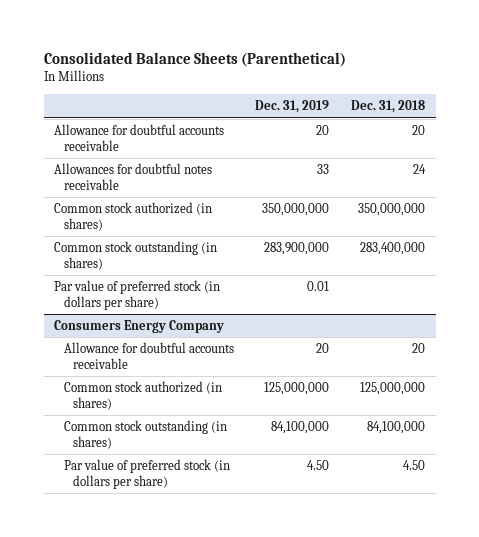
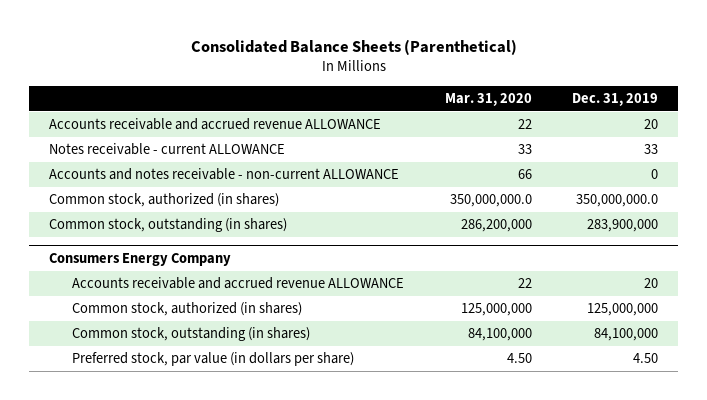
- | Dec. 31, 2019 | Dec. 31, 2018
+ | Mar. 31, 2020 | Dec. 31, 2019
- Allowance for doubtful accounts receivable | 20 | 20
- Allowances for doubtful notes receivable | 33 | 24
- Common stock authorized (in shares) | 350,000,000 | 350,000,000
- Common stock outstanding (in shares) | 283,900,000 | 283,400,000
- Par value of preferred stock (in dollars per share) | 0.01 |
+ Accounts receivable and accrued revenue ALLOWANCE | 22 | 20
+ Notes receivable - current ALLOWANCE | 33 | 33
+ Accounts and notes receivable - non-current ALLOWANCE | 66 | 0
+ Common stock, authorized (in shares) | 350,000,000.0 | 350,000,000.0
+ Common stock, outstanding (in shares) | 286,200,000 | 283,900,000
@ Consumers Energy Company
- Allowance for doubtful accounts receivable | 20 | 20
- Common stock authorized (in shares) | 125,000,000 | 125,000,000
- Common stock outstanding (in shares) | 84,100,000 | 84,100,000
- Par value of preferred stock (in dollars per share) | 4.50 | 4.50
+ Accounts receivable and accrued revenue ALLOWANCE | 22 | 20
+ Common stock, authorized (in shares) | 125,000,000 | 125,000,000
+ Common stock, outstanding (in shares) | 84,100,000 | 84,100,000
+ Preferred stock, par value (in dollars per share) | 4.50 | 4.50

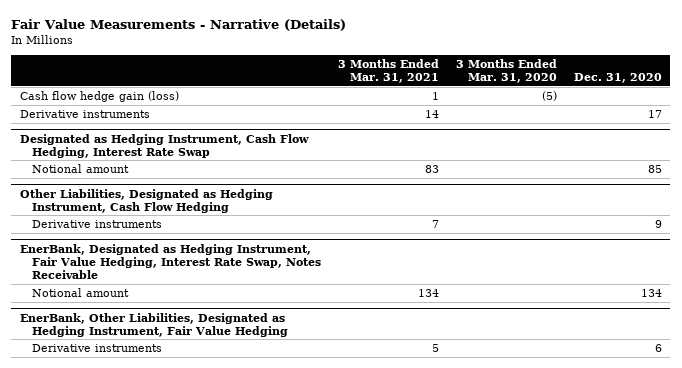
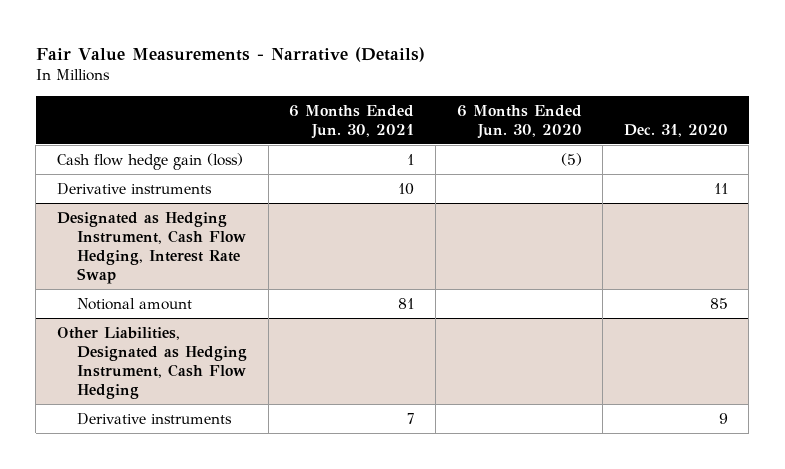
- | 3 Months Ended Mar. 31, 2021 | 3 Months Ended Mar. 31, 2020 | Dec. 31, 2020
+ | 6 Months Ended Jun. 30, 2021 | 6 Months Ended Jun. 30, 2020 | Dec. 31, 2020
- Derivative instruments | 14 | | 17
+ Derivative instruments | 10 | | 11
- EnerBank, Designated as Hedging Instrument, Fair Value Hedging, Interest Rate Swap, Notes Receivable
- Notional amount | 134 | | 134
- EnerBank, Other Liabilities, Designated as Hedging Instrument, Fair Value Hedging
- Derivative instruments | 5 | | 6

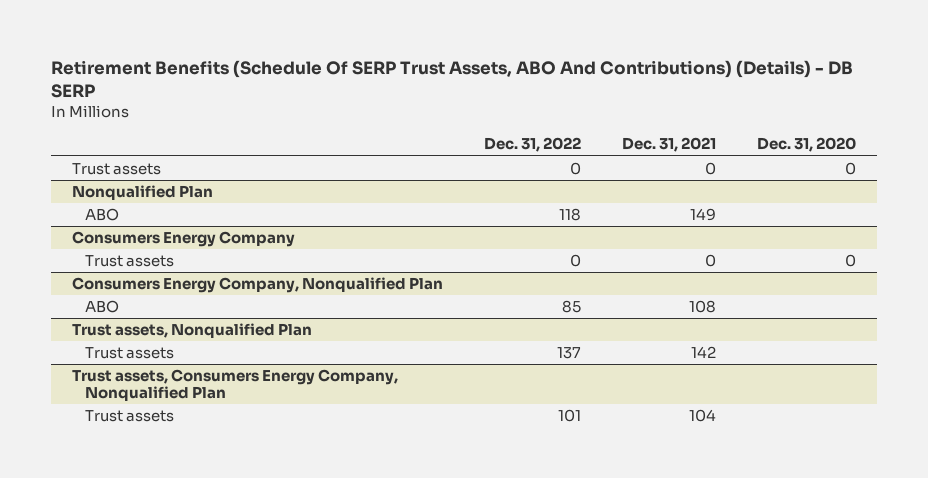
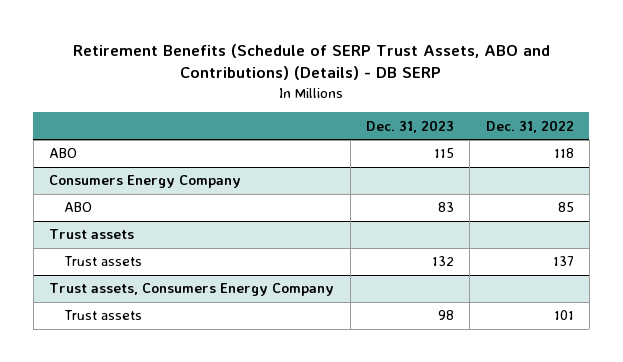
- Retirement Benefits (Schedule Of SERP Trust Assets, ABO And Contributions) (Details) - DB SERP
+ Retirement Benefits (Schedule of SERP Trust Assets, ABO and Contributions) (Details) - DB SERP
- | Dec. 31, 2022 | Dec. 31, 2021 | Dec. 31, 2020
+ | Dec. 31, 2023 | Dec. 31, 2022
- Trust assets | 0 | 0 | 0
- Nonqualified Plan
@ Consumers Energy Company
- Trust assets | 0 | 0 | 0
- Consumers Energy Company, Nonqualified Plan
- Trust assets, Nonqualified Plan
+ Trust assets
- Trust assets, Consumers Energy Company, Nonqualified Plan
+ Trust assets, Consumers Energy Company

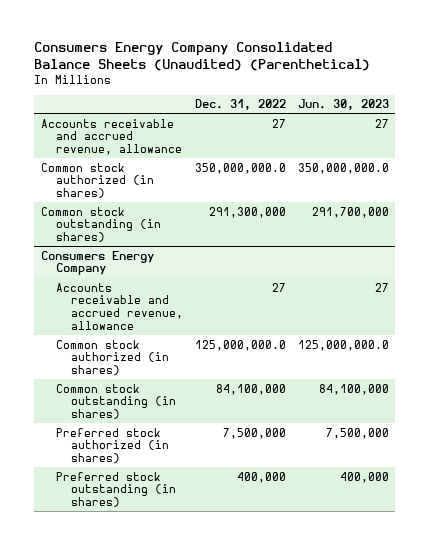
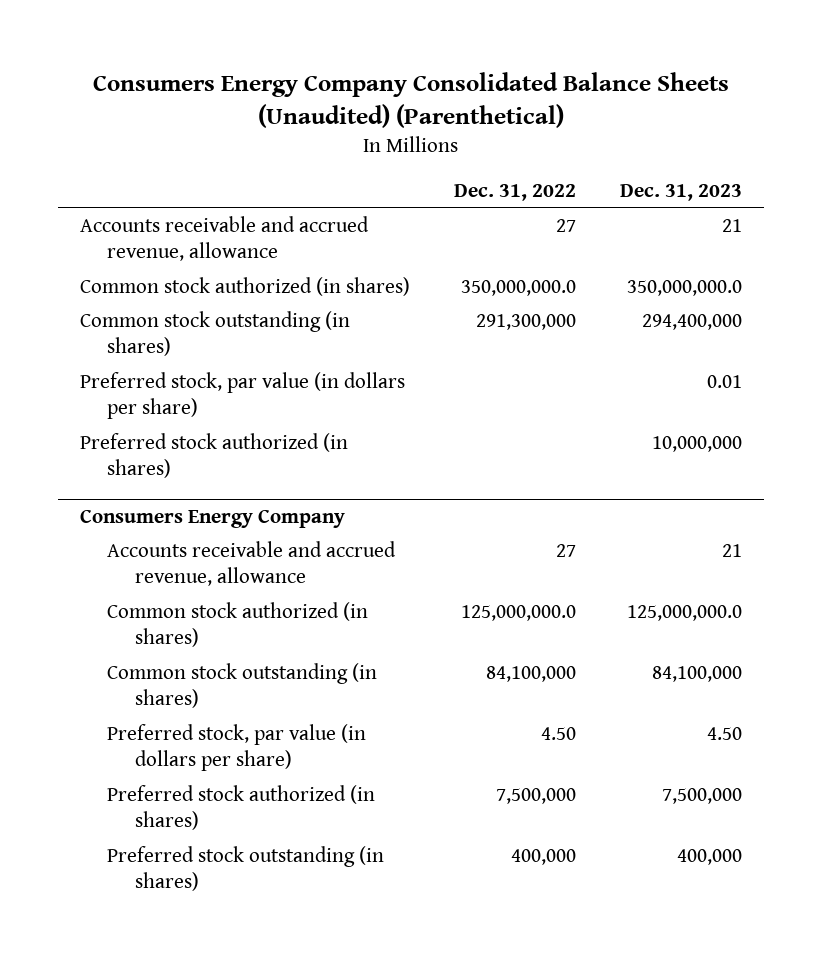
- | Dec. 31, 2022 | Jun. 30, 2023
+ | Dec. 31, 2022 | Dec. 31, 2023
+ Preferred stock, par value (in dollars per share) | | 0.01
+ Preferred stock authorized (in shares) | | 10,000,000
@ Consumers Energy Company
+ Preferred stock, par value (in dollars per share) | 4.50 | 4.50

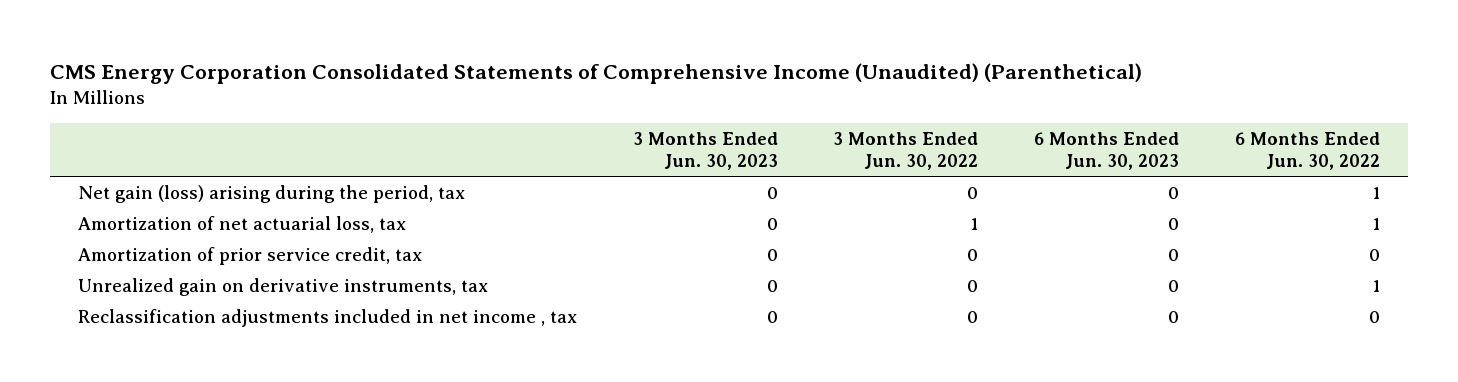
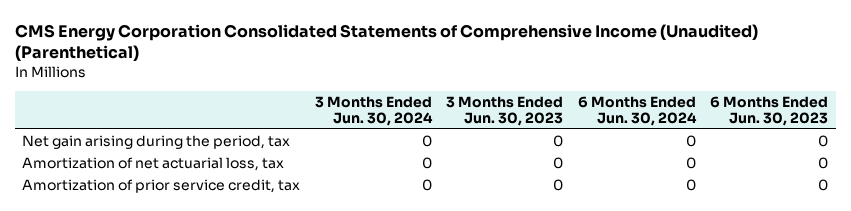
- | 3 Months Ended Jun. 30, 2023 | 3 Months Ended Jun. 30, 2022 | 6 Months Ended Jun. 30, 2023 | 6 Months Ended Jun. 30, 2022
+ | 3 Months Ended Jun. 30, 2024 | 3 Months Ended Jun. 30, 2023 | 6 Months Ended Jun. 30, 2024 | 6 Months Ended Jun. 30, 2023
- Net gain (loss) arising during the period, tax | 0 | 0 | 0 | 1
+ Net gain arising during the period, tax | 0 | 0 | 0 | 0
- Unrealized gain on derivative instruments, tax | 0 | 0 | 0 | 1
- Reclassification adjustments included in net income , tax | 0 | 0 | 0 | 0

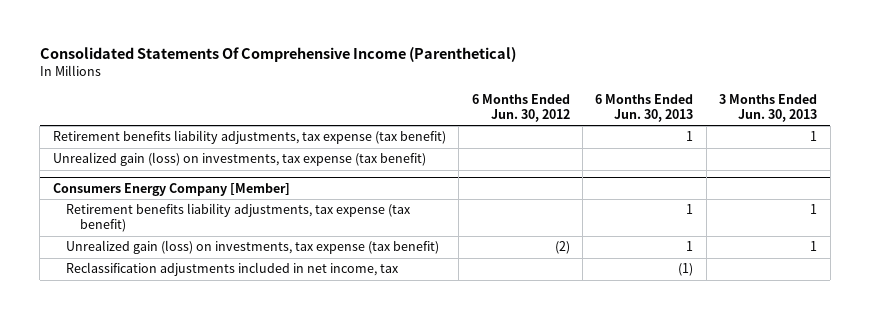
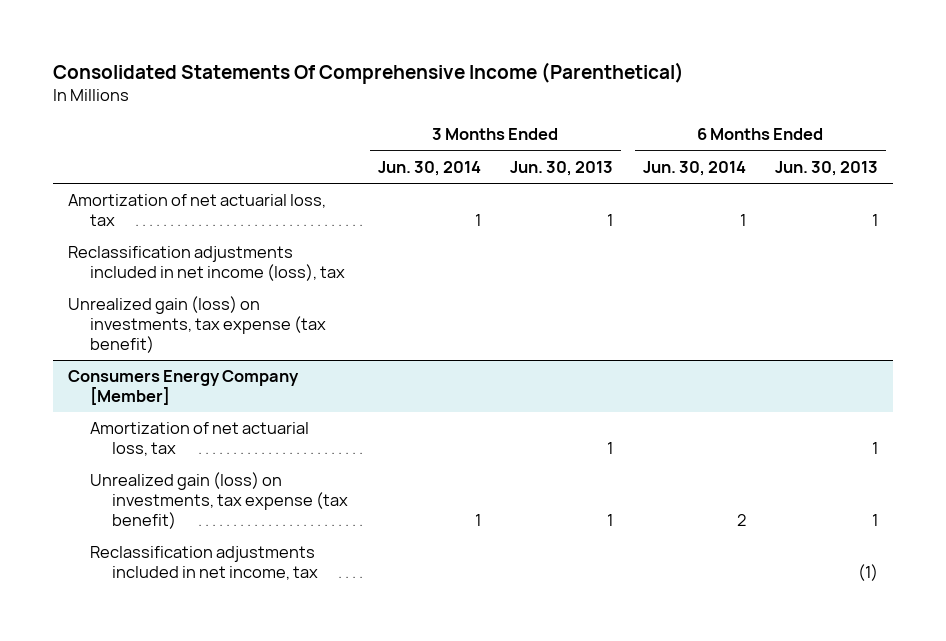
- | 6 Months Ended Jun. 30, 2012 | 6 Months Ended Jun. 30, 2013 | 3 Months Ended Jun. 30, 2013
+ | 3 Months Ended Jun. 30, 2014 | 3 Months Ended Jun. 30, 2013 | 6 Months Ended Jun. 30, 2014 | 6 Months Ended Jun. 30, 2013
- Retirement benefits liability adjustments, tax expense (tax benefit) | | 1 | 1
+ Amortization of net actuarial loss, tax | 1 | 1 | 1 | 1
+ Reclassification adjustments included in net income (loss), tax
@ Consumers Energy Company [Member]
- Retirement benefits liability adjustments, tax expense (tax benefit) | | 1 | 1
+ Amortization of net actuarial loss, tax | | 1 | | 1

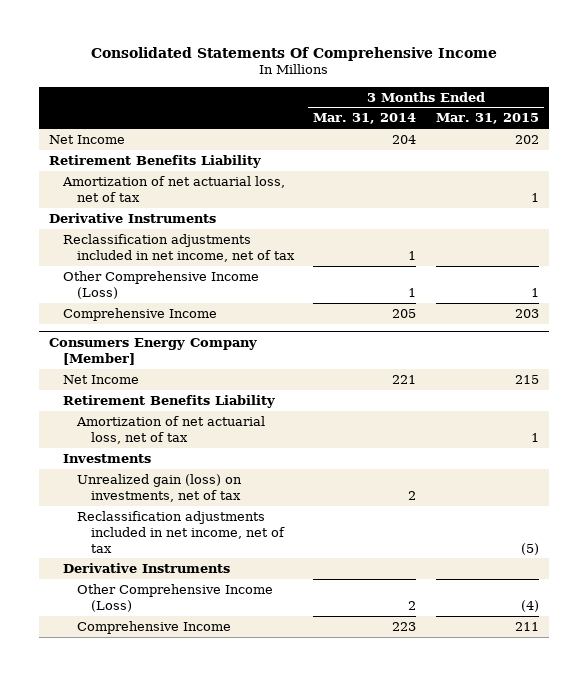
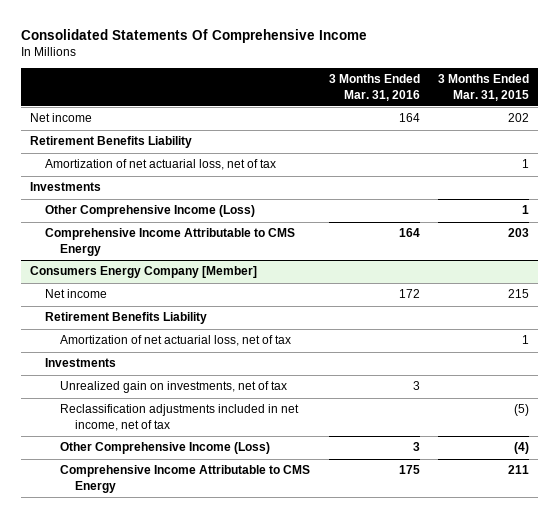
- | 3 Months Ended Mar. 31, 2014 | 3 Months Ended Mar. 31, 2015
+ | 3 Months Ended Mar. 31, 2016 | 3 Months Ended Mar. 31, 2015
- Net Income | 204 | 202
+ Net income | 164 | 202
- Derivative Instruments
- Reclassification adjustments included in net income, net of tax | 1 |
+ Investments
- Comprehensive Income | 205 | 203
+ Comprehensive Income Attributable to CMS Energy | 164 | 203
@ Consumers Energy Company [Member]
- Net Income | 221 | 215
+ Net income | 172 | 215
- Unrealized gain (loss) on investments, net of tax | 2 |
+ Unrealized gain on investments, net of tax | 3 |
- Derivative Instruments
- Comprehensive Income | 223 | 211
+ Comprehensive Income Attributable to CMS Energy | 175 | 211

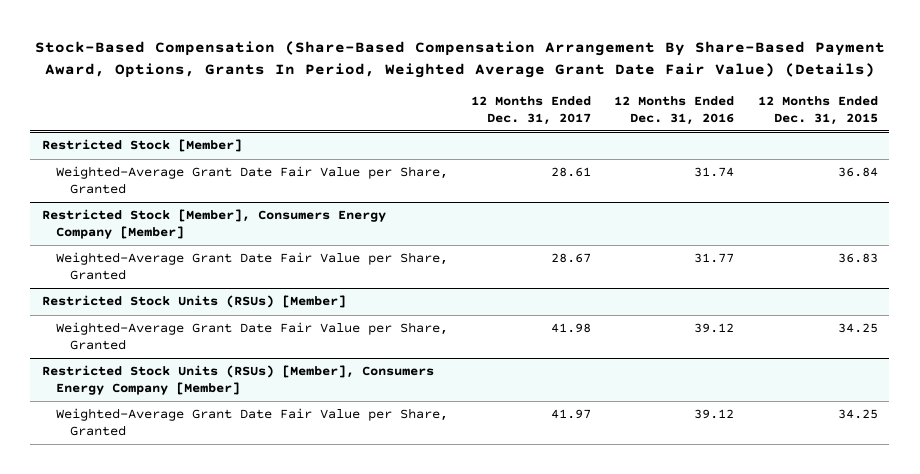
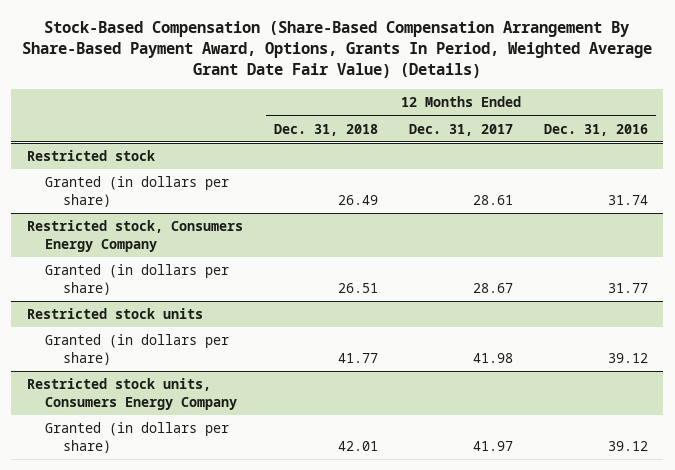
- | 12 Months Ended Dec. 31, 2017 | 12 Months Ended Dec. 31, 2016 | 12 Months Ended Dec. 31, 2015
+ | 12 Months Ended Dec. 31, 2018 | 12 Months Ended Dec. 31, 2017 | 12 Months Ended Dec. 31, 2016
- Restricted Stock [Member]
- Weighted-Average Grant Date Fair Value per Share, Granted | 28.61 | 31.74 | 36.84
- Restricted Stock [Member], Consumers Energy Company [Member]
- Weighted-Average Grant Date Fair Value per Share, Granted | 28.67 | 31.77 | 36.83
- Restricted Stock Units (RSUs) [Member]
- Weighted-Average Grant Date Fair Value per Share, Granted | 41.98 | 39.12 | 34.25
- Restricted Stock Units (RSUs) [Member], Consumers Energy Company [Member]
- Weighted-Average Grant Date Fair Value per Share, Granted | 41.97 | 39.12 | 34.25
+ Restricted stock
+ Granted (in dollars per share) | 26.49 | 28.61 | 31.74
+ Restricted stock, Consumers Energy Company
+ Granted (in dollars per share) | 26.51 | 28.67 | 31.77
+ Restricted stock units
+ Granted (in dollars per share) | 41.77 | 41.98 | 39.12
+ Restricted stock units, Consumers Energy Company
+ Granted (in dollars per share) | 42.01 | 41.97 | 39.12

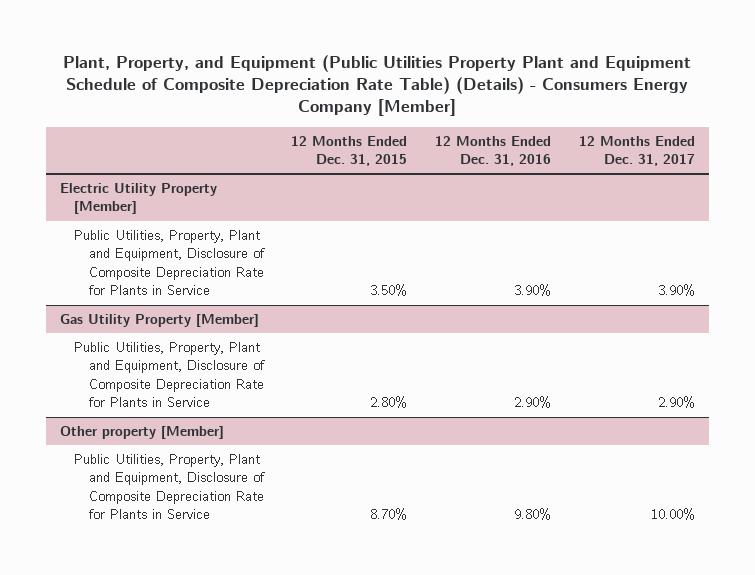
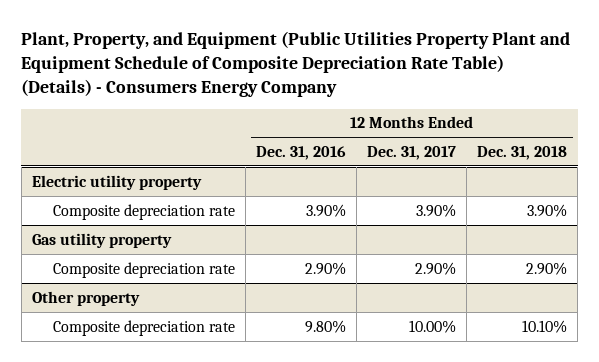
- Plant, Property, and Equipment (Public Utilities Property Plant and Equipment Schedule of Composite Depreciation Rate Table) (Details) - Consumers Energy Company [Member]
+ Plant, Property, and Equipment (Public Utilities Property Plant and Equipment Schedule of Composite Depreciation Rate Table) (Details) - Consumers Energy Company
- | 12 Months Ended Dec. 31, 2015 | 12 Months Ended Dec. 31, 2016 | 12 Months Ended Dec. 31, 2017
+ | 12 Months Ended Dec. 31, 2016 | 12 Months Ended Dec. 31, 2017 | 12 Months Ended Dec. 31, 2018
- Electric Utility Property [Member]
- Public Utilities, Property, Plant and Equipment, Disclosure of Composite Depreciation Rate for Plants in Service | 3.50% | 3.90% | 3.90%
- Gas Utility Property [Member]
- Public Utilities, Property, Plant and Equipment, Disclosure of Composite Depreciation Rate for Plants in Service | 2.80% | 2.90% | 2.90%
- Other property [Member]
- Public Utilities, Property, Plant and Equipment, Disclosure of Composite Depreciation Rate for Plants in Service | 8.70% | 9.80% | 10.00%
+ Electric utility property
+ Composite depreciation rate | 3.90% | 3.90% | 3.90%
+ Gas utility property
+ Composite depreciation rate | 2.90% | 2.90% | 2.90%
+ Other property
+ Composite depreciation rate | 9.80% | 10.00% | 10.10%

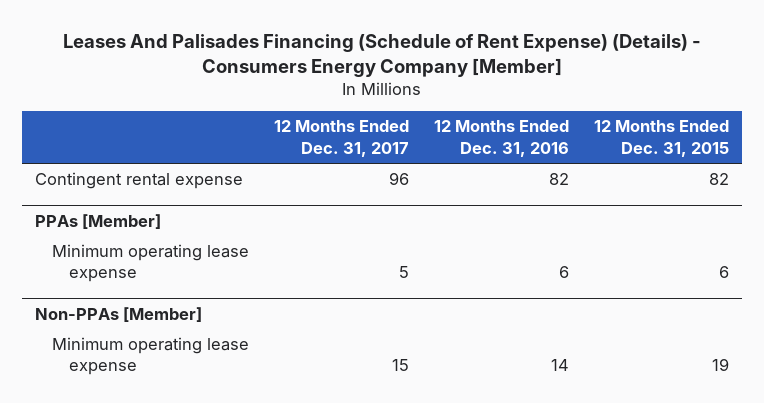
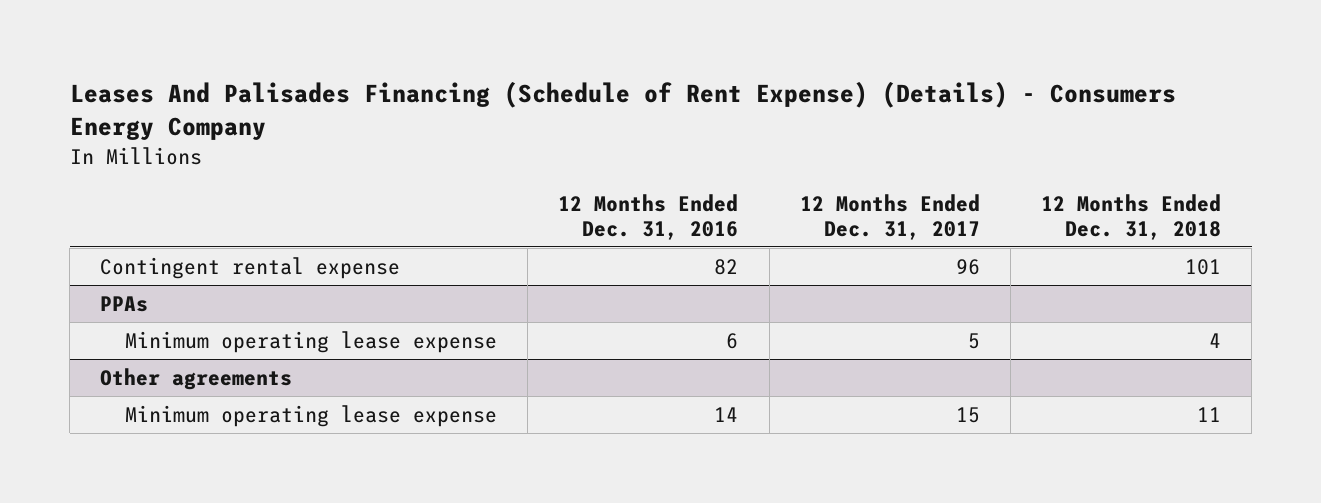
- Leases And Palisades Financing (Schedule of Rent Expense) (Details) - Consumers Energy Company [Member]
+ Leases And Palisades Financing (Schedule of Rent Expense) (Details) - Consumers Energy Company
- | 12 Months Ended Dec. 31, 2017 | 12 Months Ended Dec. 31, 2016 | 12 Months Ended Dec. 31, 2015
+ | 12 Months Ended Dec. 31, 2016 | 12 Months Ended Dec. 31, 2017 | 12 Months Ended Dec. 31, 2018
- PPAs [Member]
+ PPAs
- Non-PPAs [Member]
+ Other agreements

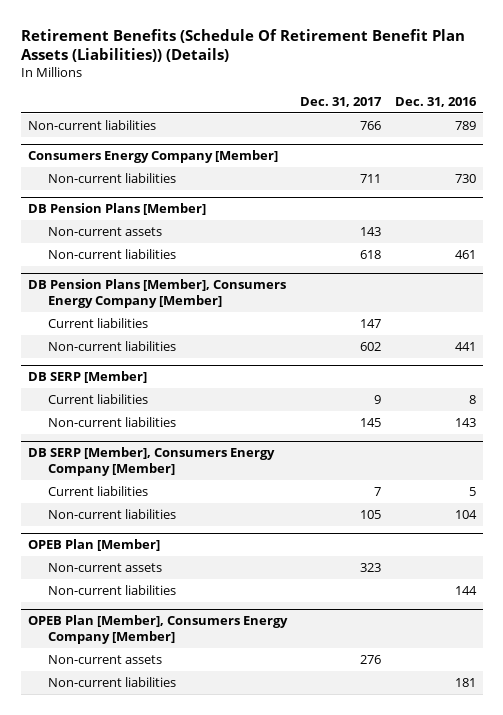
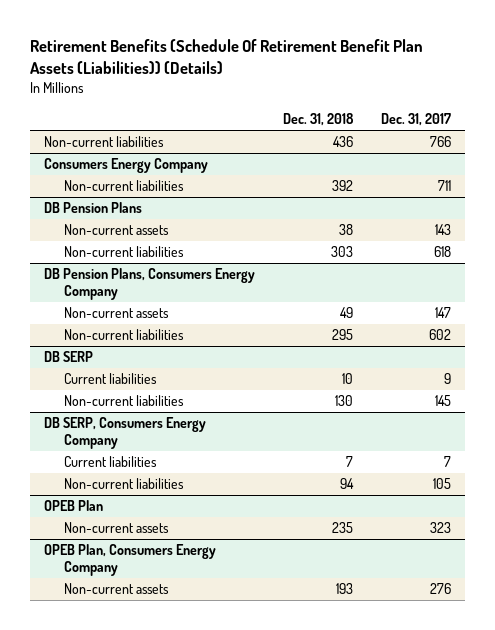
- | Dec. 31, 2017 | Dec. 31, 2016
+ | Dec. 31, 2018 | Dec. 31, 2017
- Consumers Energy Company [Member]
+ Consumers Energy Company
- DB Pension Plans [Member]
+ DB Pension Plans
- DB Pension Plans [Member], Consumers Energy Company [Member]
- Current liabilities | 147 |
+ DB Pension Plans, Consumers Energy Company
+ Non-current assets | 49 | 147
- DB SERP [Member]
+ DB SERP
- DB SERP [Member], Consumers Energy Company [Member]
+ DB SERP, Consumers Energy Company
- OPEB Plan [Member]
+ OPEB Plan
- Non-current liabilities | | 144
- OPEB Plan [Member], Consumers Energy Company [Member]
+ OPEB Plan, Consumers Energy Company
- Non-current liabilities | | 181

